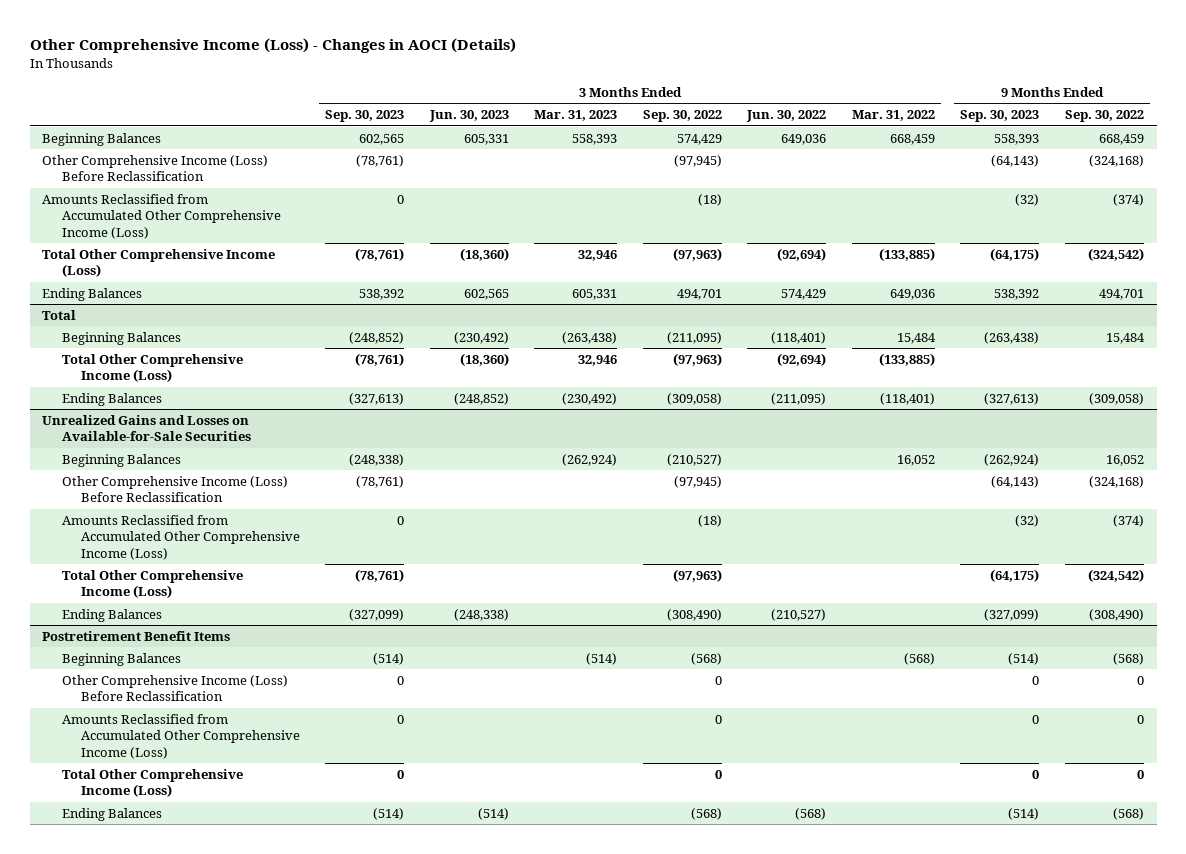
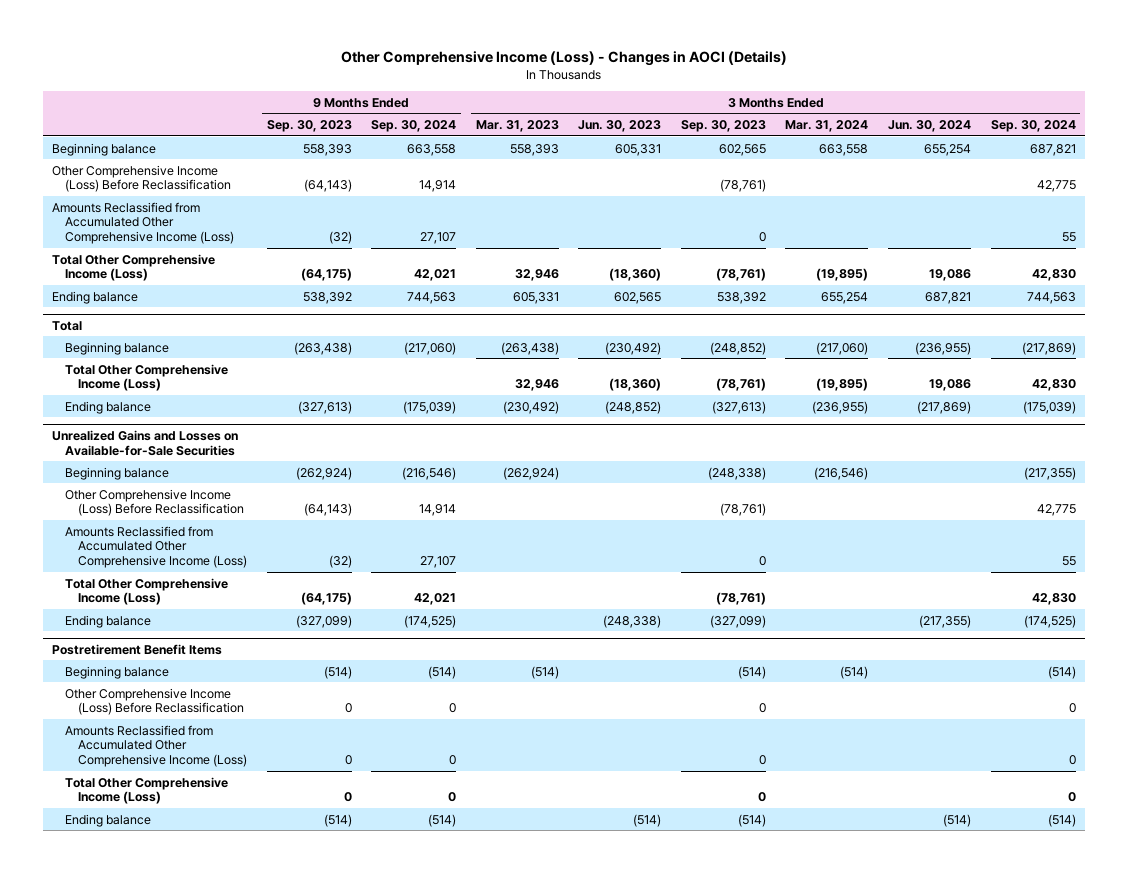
- | 3 Months Ended Sep. 30, 2023 | 3 Months Ended Jun. 30, 2023 | 3 Months Ended Mar. 31, 2023 | 3 Months Ended Sep. 30, 2022 | 3 Months Ended Jun. 30, 2022 | 3 Months Ended Mar. 31, 2022 | 9 Months Ended Sep. 30, 2023 | 9 Months Ended Sep. 30, 2022
+ | 9 Months Ended Sep. 30, 2023 | 9 Months Ended Sep. 30, 2024 | 3 Months Ended Mar. 31, 2023 | 3 Months Ended Jun. 30, 2023 | 3 Months Ended Sep. 30, 2023 | 3 Months Ended Mar. 31, 2024 | 3 Months Ended Jun. 30, 2024 | 3 Months Ended Sep. 30, 2024
- Beginning Balances | 602,565 | 605,331 | 558,393 | 574,429 | 649,036 | 668,459 | 558,393 | 668,459
+ Beginning balance | 558,393 | 663,558 | 558,393 | 605,331 | 602,565 | 663,558 | 655,254 | 687,821
- Ending Balances | 538,392 | 602,565 | 605,331 | 494,701 | 574,429 | 649,036 | 538,392 | 494,701
+ Ending balance | 538,392 | 744,563 | 605,331 | 602,565 | 538,392 | 655,254 | 687,821 | 744,563
@ Total
- Beginning Balances | (248,852) | (230,492) | (263,438) | (211,095) | (118,401) | 15,484 | (263,438) | 15,484
+ Beginning balance | (263,438) | (217,060) | (263,438) | (230,492) | (248,852) | (217,060) | (236,955) | (217,869)
- Ending Balances | (327,613) | (248,852) | (230,492) | (309,058) | (211,095) | (118,401) | (327,613) | (309,058)
+ Ending balance | (327,613) | (175,039) | (230,492) | (248,852) | (327,613) | (236,955) | (217,869) | (175,039)
@ Unrealized Gains and Losses on Available-for-Sale Securities
- Beginning Balances | (248,338) | | (262,924) | (210,527) | | 16,052 | (262,924) | 16,052
+ Beginning balance | (262,924) | (216,546) | (262,924) | | (248,338) | (216,546) | | (217,355)
- Ending Balances | (327,099) | (248,338) | | (308,490) | (210,527) | | (327,099) | (308,490)
+ Ending balance | (327,099) | (174,525) | | (248,338) | (327,099) | | (217,355) | (174,525)
@ Postretirement Benefit Items
- Beginning Balances | (514) | | (514) | (568) | | (568) | (514) | (568)
+ Beginning balance | (514) | (514) | (514) | | (514) | (514) | | (514)
- Ending Balances | (514) | (514) | | (568) | (568) | | (514) | (568)
+ Ending balance | (514) | (514) | | (514) | (514) | | (514) | (514)

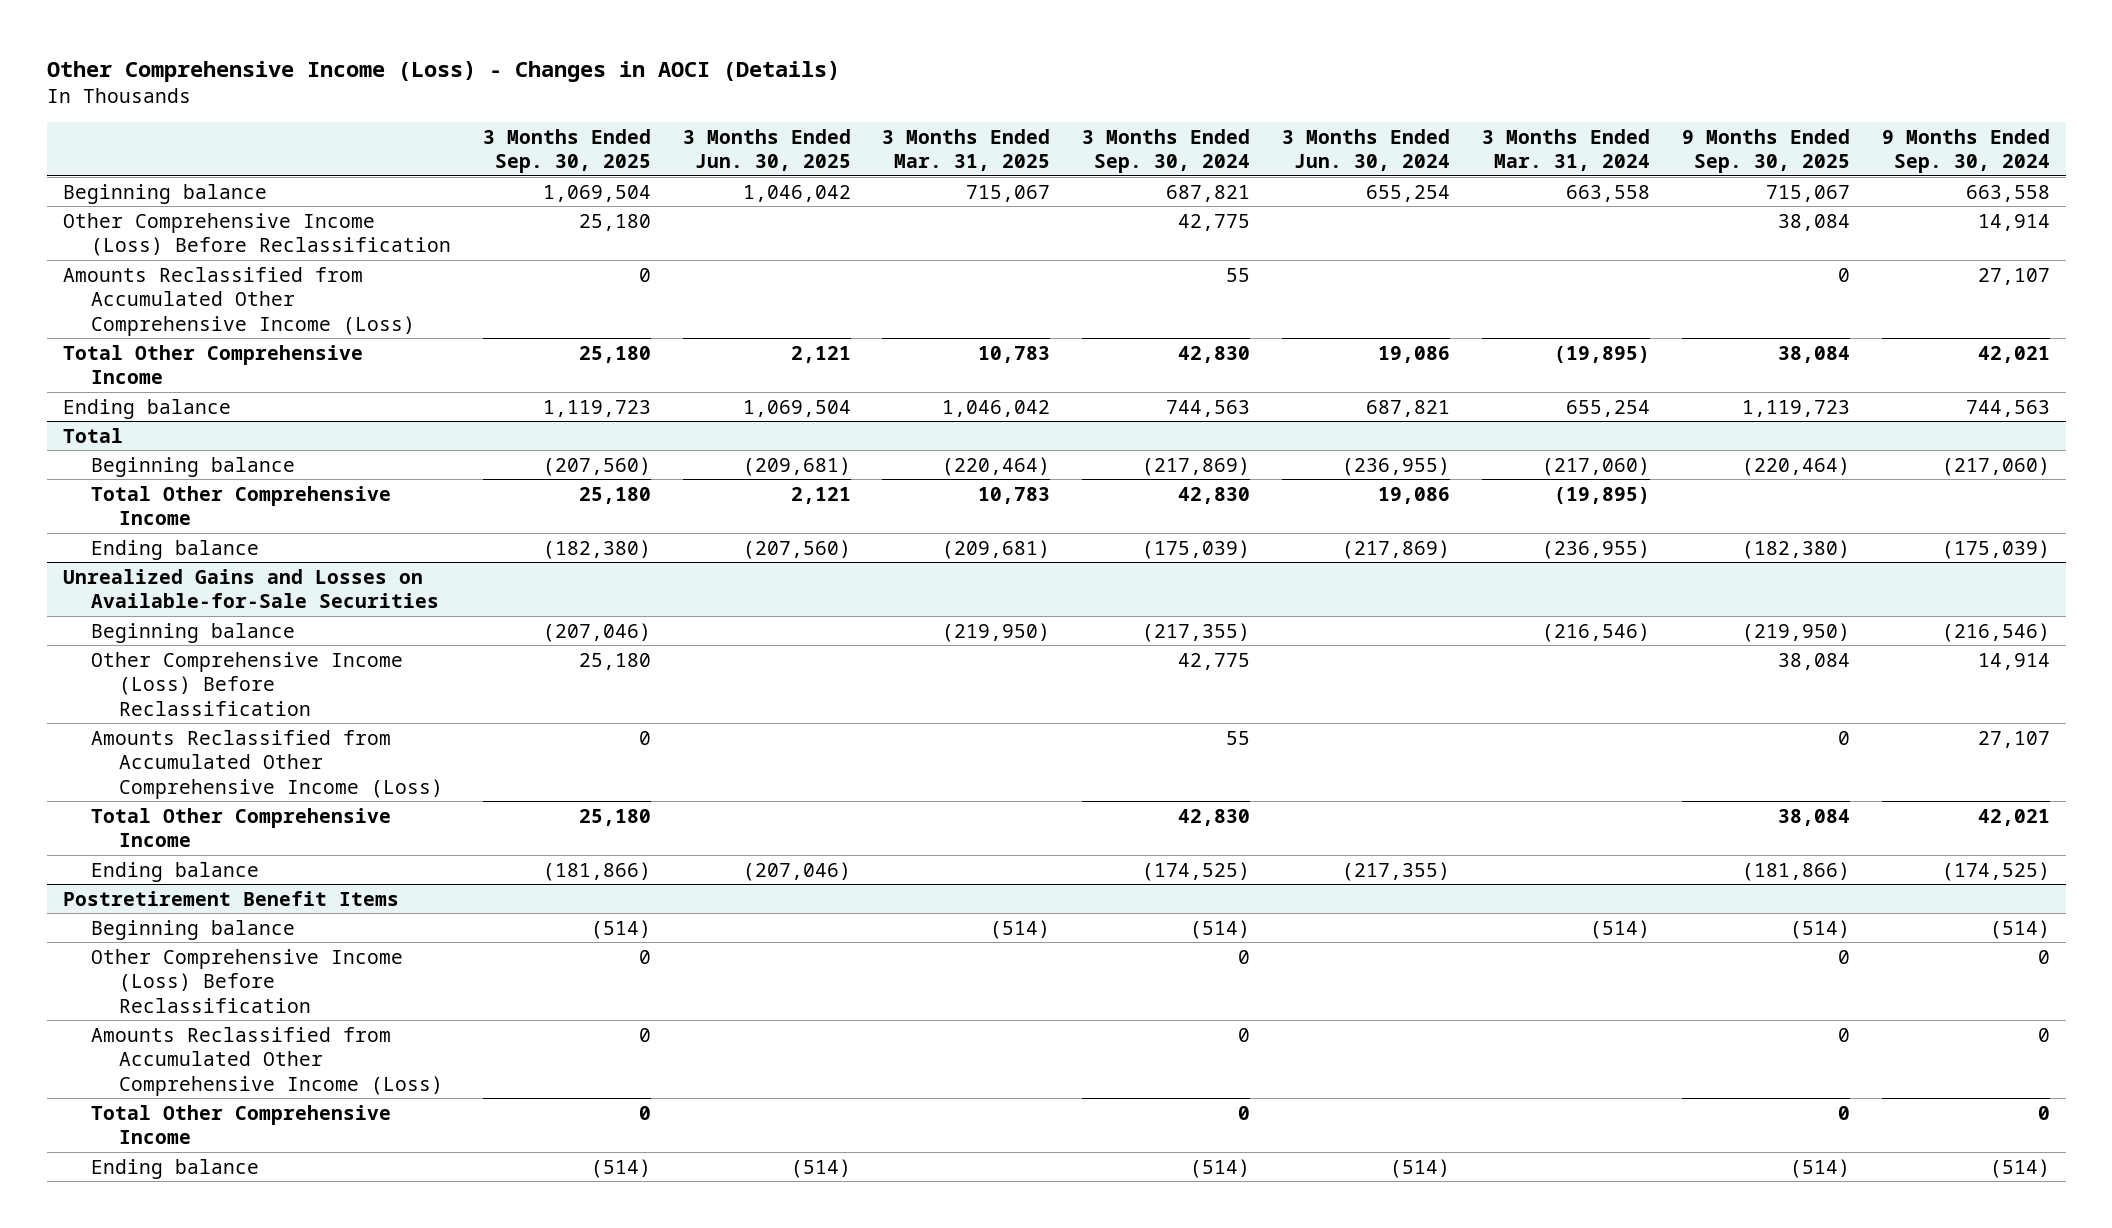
- | 9 Months Ended Sep. 30, 2023 | 9 Months Ended Sep. 30, 2024 | 3 Months Ended Mar. 31, 2023 | 3 Months Ended Jun. 30, 2023 | 3 Months Ended Sep. 30, 2023 | 3 Months Ended Mar. 31, 2024 | 3 Months Ended Jun. 30, 2024 | 3 Months Ended Sep. 30, 2024
+ | 3 Months Ended Sep. 30, 2025 | 3 Months Ended Jun. 30, 2025 | 3 Months Ended Mar. 31, 2025 | 3 Months Ended Sep. 30, 2024 | 3 Months Ended Jun. 30, 2024 | 3 Months Ended Mar. 31, 2024 | 9 Months Ended Sep. 30, 2025 | 9 Months Ended Sep. 30, 2024
- Total Other Comprehensive Income (Loss) | (64,175) | 42,021 | 32,946 | (18,360) | (78,761) | (19,895) | 19,086 | 42,830
+ Total Other Comprehensive Income | 25,180 | 2,121 | 10,783 | 42,830 | 19,086 | (19,895) | 38,084 | 42,021
@ Total
- Total Other Comprehensive Income (Loss) | | | 32,946 | (18,360) | (78,761) | (19,895) | 19,086 | 42,830
+ Total Other Comprehensive Income | 25,180 | 2,121 | 10,783 | 42,830 | 19,086 | (19,895) | |
@ Unrealized Gains and Losses on Available-for-Sale Securities
- Total Other Comprehensive Income (Loss) | (64,175) | 42,021 | | | (78,761) | | | 42,830
+ Total Other Comprehensive Income | 25,180 | | | 42,830 | | | 38,084 | 42,021
@ Postretirement Benefit Items
- Total Other Comprehensive Income (Loss) | 0 | 0 | | | 0 | | | 0
+ Total Other Comprehensive Income | 0 | | | 0 | | | 0 | 0

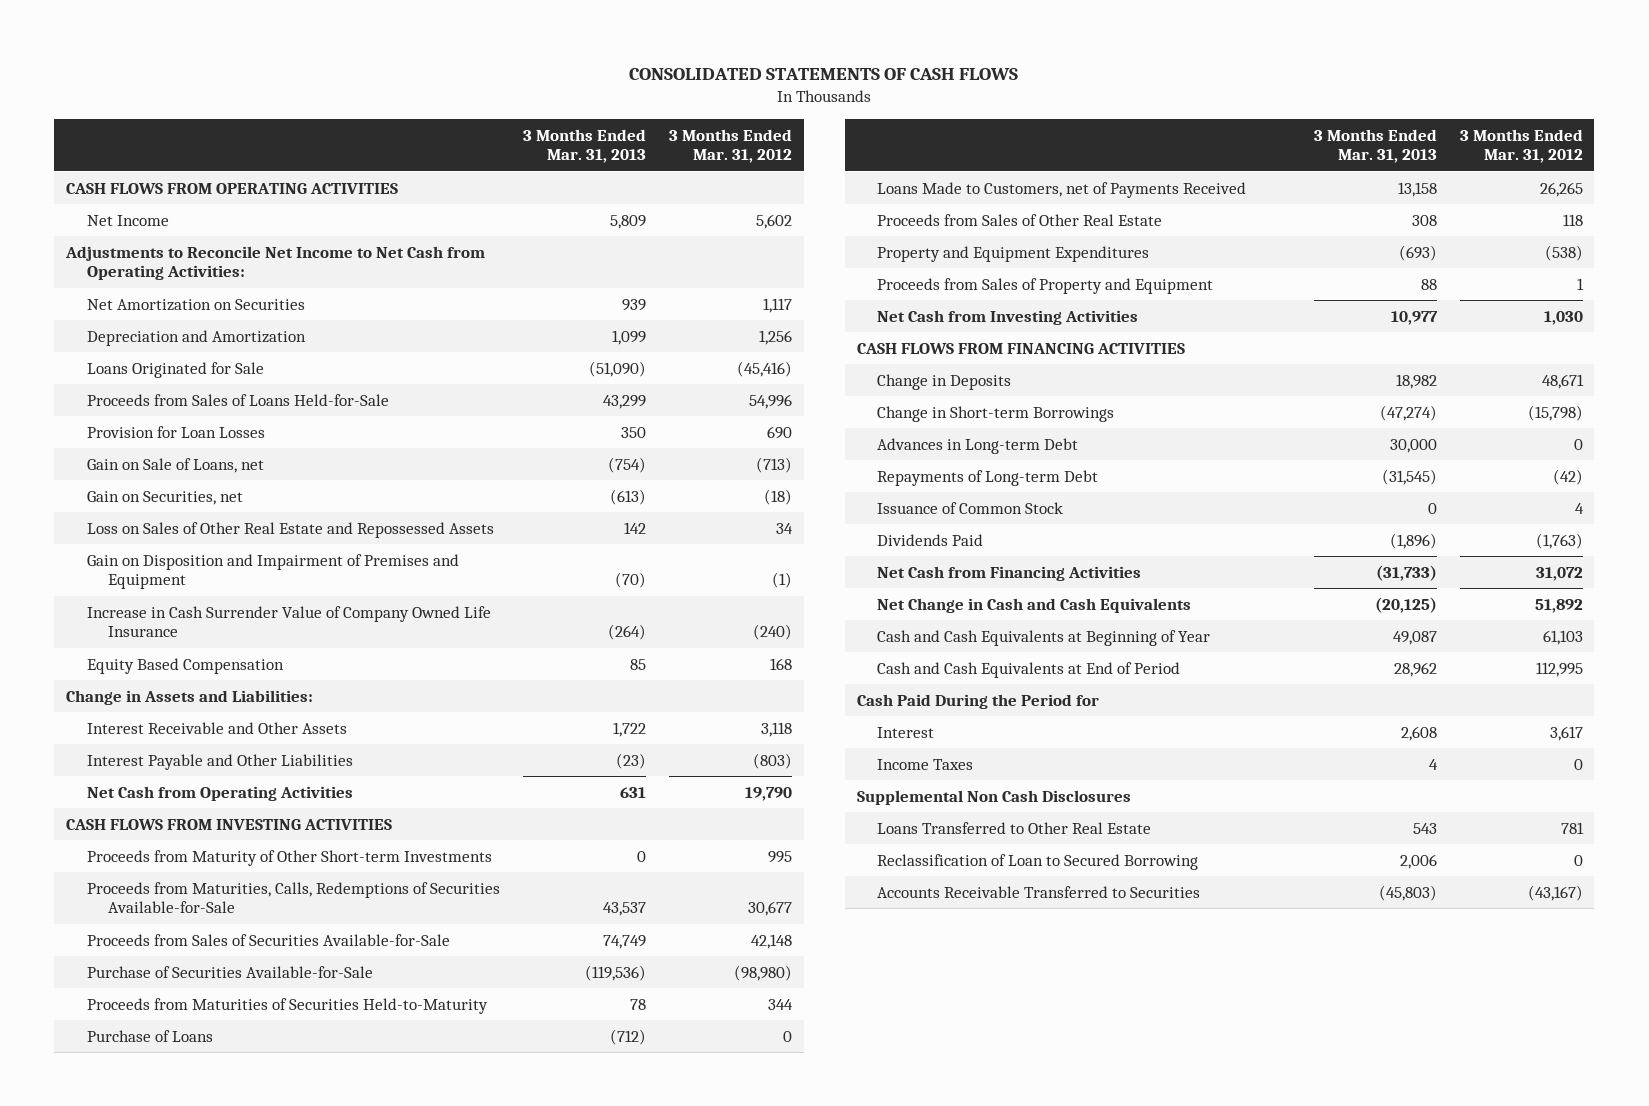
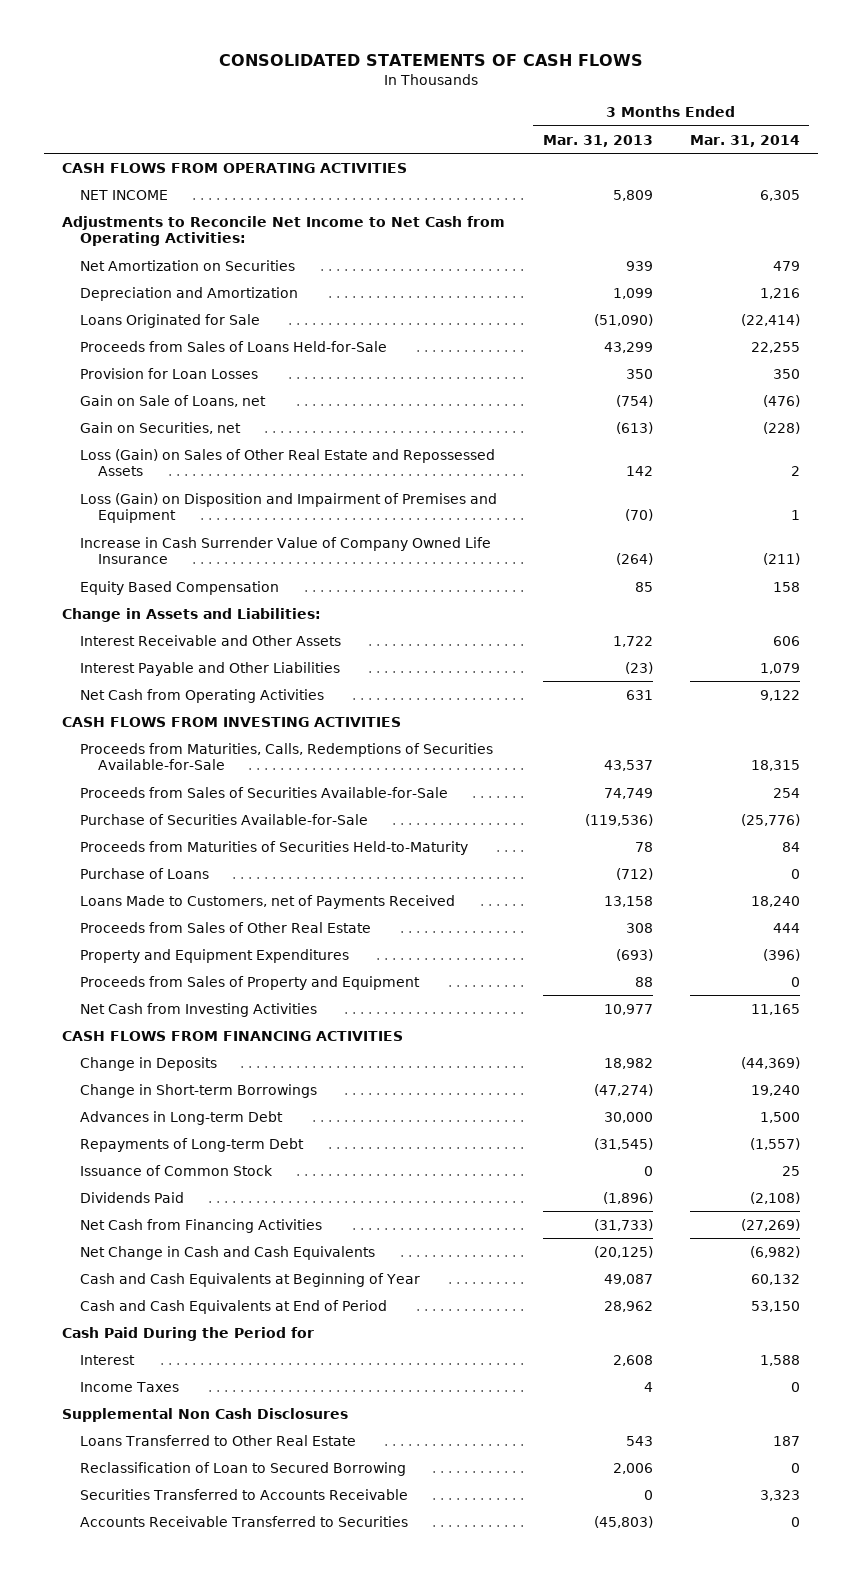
- | 3 Months Ended Mar. 31, 2013 | 3 Months Ended Mar. 31, 2012
+ | 3 Months Ended Mar. 31, 2013 | 3 Months Ended Mar. 31, 2014
- Net Income | 5,809 | 5,602
+ NET INCOME | 5,809 | 6,305
- Loss on Sales of Other Real Estate and Repossessed Assets | 142 | 34
- Gain on Disposition and Impairment of Premises and Equipment | (70) | (1)
+ Loss (Gain) on Sales of Other Real Estate and Repossessed Assets | 142 | 2
+ Loss (Gain) on Disposition and Impairment of Premises and Equipment | (70) | 1
- Proceeds from Maturity of Other Short-term Investments | 0 | 995
+ Securities Transferred to Accounts Receivable | 0 | 3,323

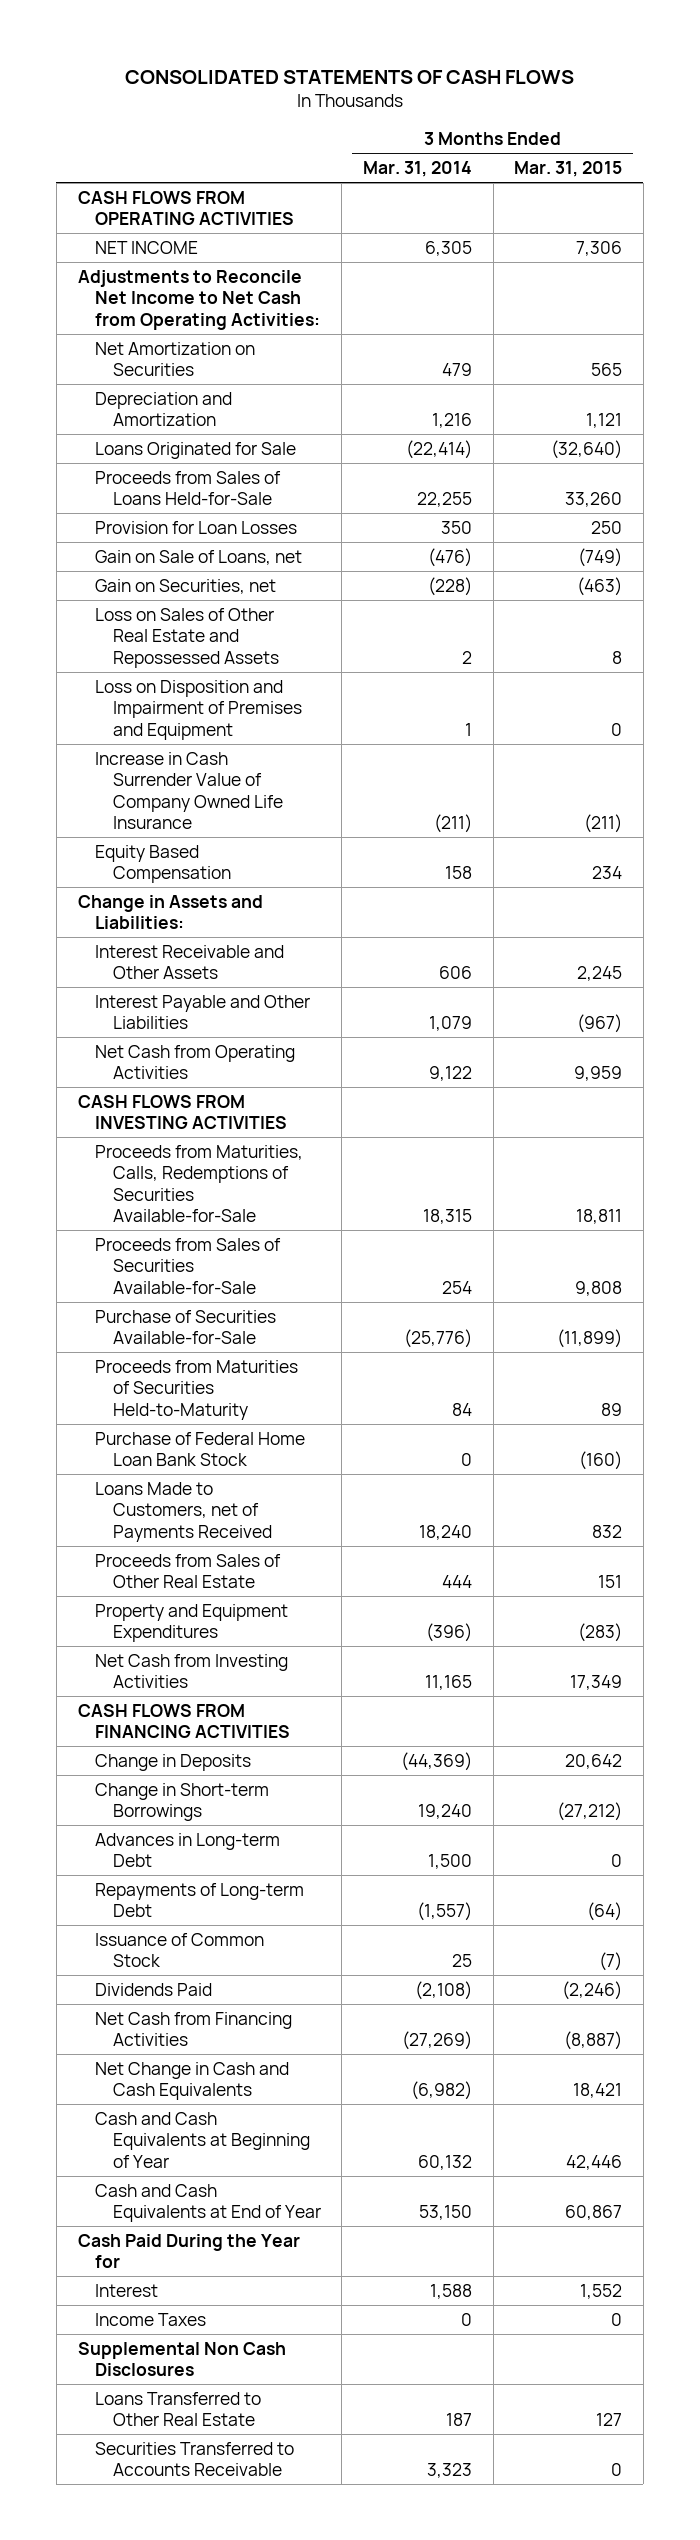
- | 3 Months Ended Mar. 31, 2013 | 3 Months Ended Mar. 31, 2014
+ | 3 Months Ended Mar. 31, 2014 | 3 Months Ended Mar. 31, 2015
- Loss (Gain) on Sales of Other Real Estate and Repossessed Assets | 142 | 2
- Loss (Gain) on Disposition and Impairment of Premises and Equipment | (70) | 1
+ Loss on Sales of Other Real Estate and Repossessed Assets | 2 | 8
+ Loss on Disposition and Impairment of Premises and Equipment | 1 | 0
- Purchase of Loans | (712) | 0
+ Purchase of Federal Home Loan Bank Stock | 0 | (160)
- Proceeds from Sales of Property and Equipment | 88 | 0
- Cash and Cash Equivalents at End of Period | 28,962 | 53,150
- Cash Paid During the Period for
+ Cash and Cash Equivalents at End of Year | 53,150 | 60,867
+ Cash Paid During the Year for
- Reclassification of Loan to Secured Borrowing | 2,006 | 0
- Accounts Receivable Transferred to Securities | (45,803) | 0

